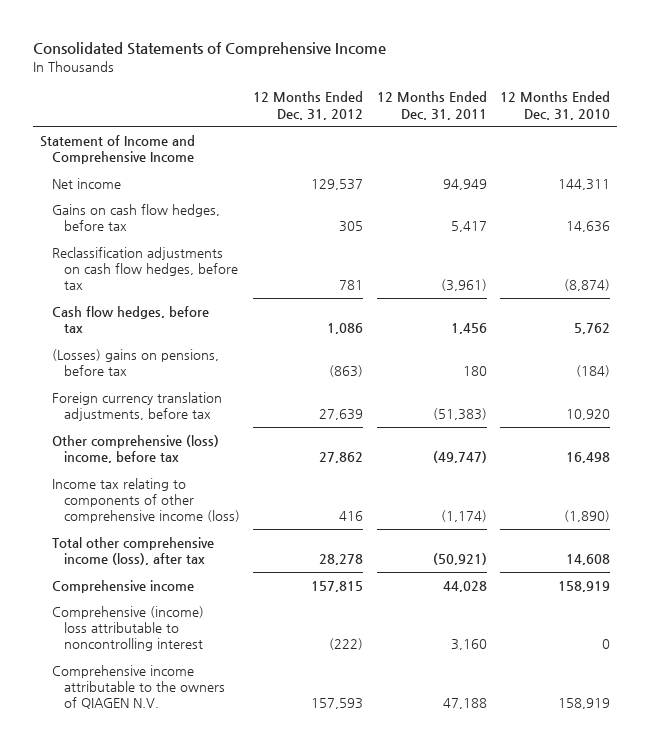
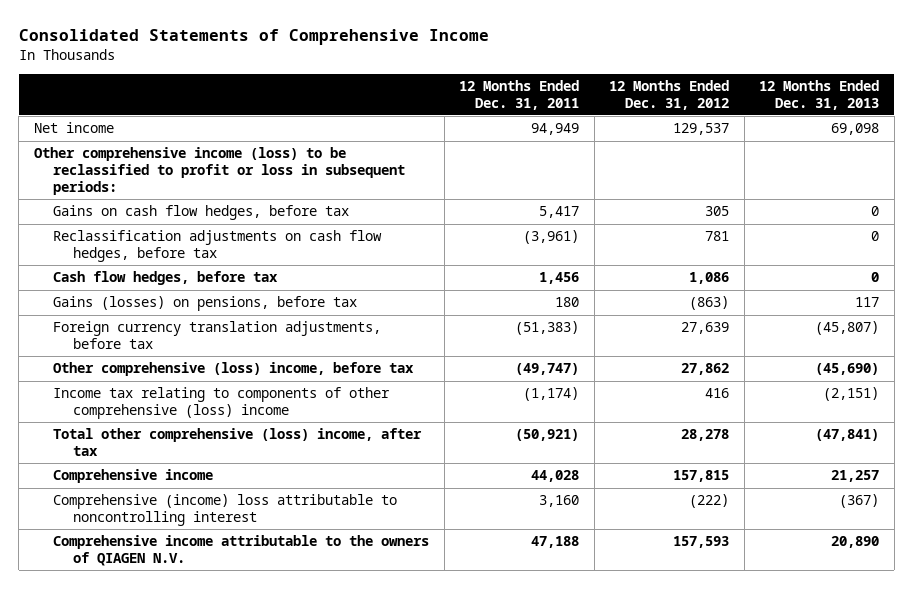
- | 12 Months Ended Dec. 31, 2012 | 12 Months Ended Dec. 31, 2011 | 12 Months Ended Dec. 31, 2010
+ | 12 Months Ended Dec. 31, 2011 | 12 Months Ended Dec. 31, 2012 | 12 Months Ended Dec. 31, 2013
- Statement of Income and Comprehensive Income
+ Other comprehensive income (loss) to be reclassified to profit or loss in subsequent periods:
- (Losses) gains on pensions, before tax | (863) | 180 | (184)
+ Gains (losses) on pensions, before tax | 180 | (863) | 117
- Income tax relating to components of other comprehensive income (loss) | 416 | (1,174) | (1,890)
- Total other comprehensive income (loss), after tax | 28,278 | (50,921) | 14,608
+ Income tax relating to components of other comprehensive (loss) income | (1,174) | 416 | (2,151)
+ Total other comprehensive (loss) income, after tax | (50,921) | 28,278 | (47,841)

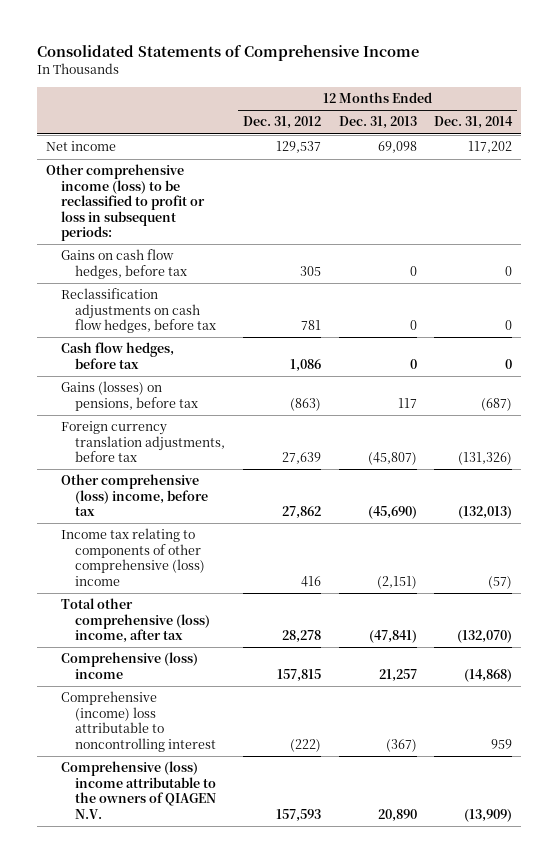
- | 12 Months Ended Dec. 31, 2011 | 12 Months Ended Dec. 31, 2012 | 12 Months Ended Dec. 31, 2013
+ | 12 Months Ended Dec. 31, 2012 | 12 Months Ended Dec. 31, 2013 | 12 Months Ended Dec. 31, 2014
- Comprehensive income | 44,028 | 157,815 | 21,257
+ Comprehensive (loss) income | 157,815 | 21,257 | (14,868)
- Comprehensive income attributable to the owners of QIAGEN N.V. | 47,188 | 157,593 | 20,890
+ Comprehensive (loss) income attributable to the owners of QIAGEN N.V. | 157,593 | 20,890 | (13,909)

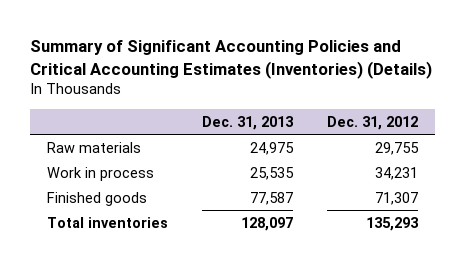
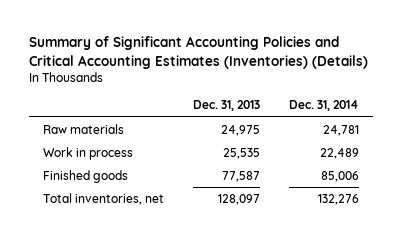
- | Dec. 31, 2013 | Dec. 31, 2012
+ | Dec. 31, 2013 | Dec. 31, 2014
- Total inventories | 128,097 | 135,293
+ Total inventories, net | 128,097 | 132,276

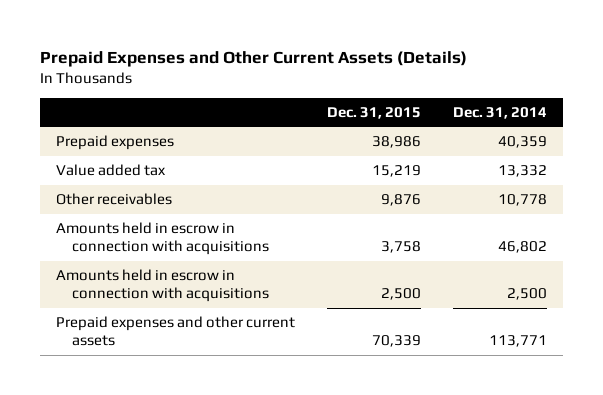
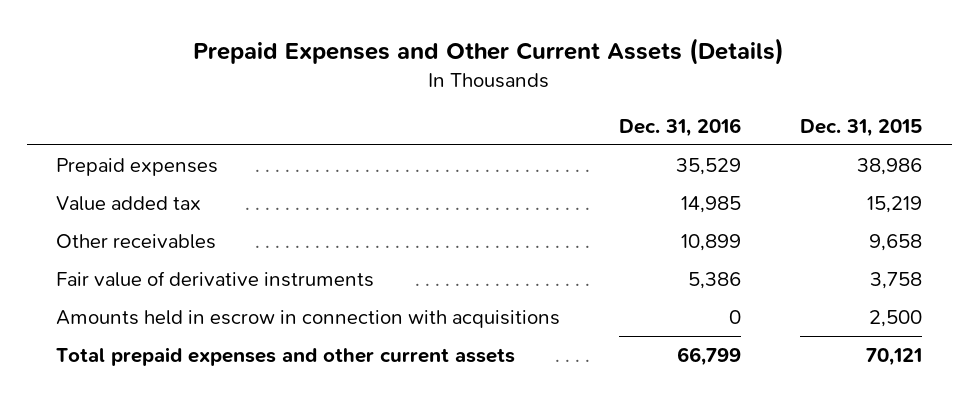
- | Dec. 31, 2015 | Dec. 31, 2014
+ | Dec. 31, 2016 | Dec. 31, 2015
- Other receivables | 9,876 | 10,778
- Amounts held in escrow in connection with acquisitions | 3,758 | 46,802
+ Other receivables | 10,899 | 9,658
+ Fair value of derivative instruments | 5,386 | 3,758
- Prepaid expenses and other current assets | 70,339 | 113,771
+ Total prepaid expenses and other current assets | 66,799 | 70,121

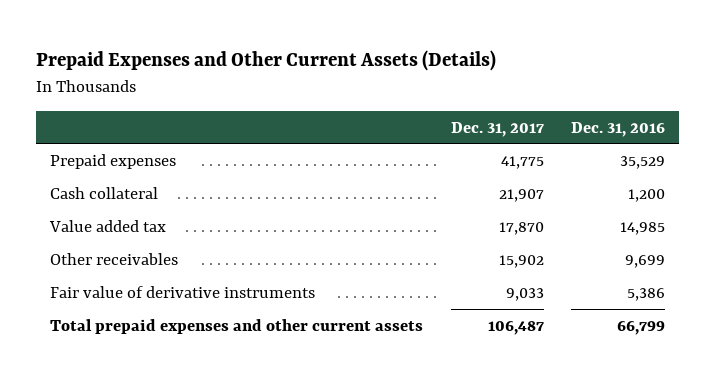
- | Dec. 31, 2016 | Dec. 31, 2015
+ | Dec. 31, 2017 | Dec. 31, 2016
+ Cash collateral | 21,907 | 1,200
- Other receivables | 10,899 | 9,658
+ Other receivables | 15,902 | 9,699
- Amounts held in escrow in connection with acquisitions | 0 | 2,500

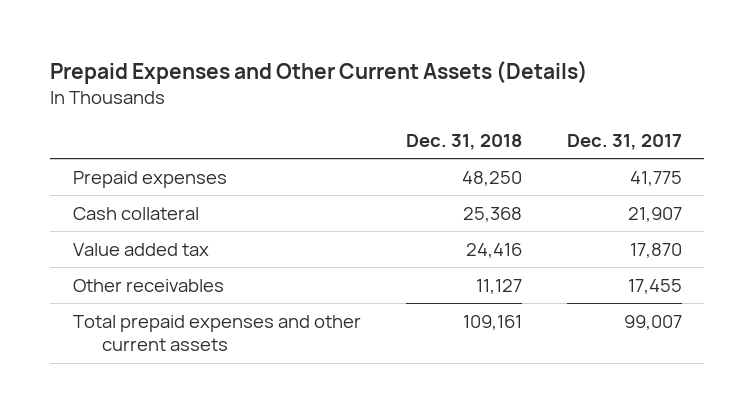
- | Dec. 31, 2017 | Dec. 31, 2016
+ | Dec. 31, 2018 | Dec. 31, 2017
- Other receivables | 15,902 | 9,699
- Fair value of derivative instruments | 9,033 | 5,386
- Total prepaid expenses and other current assets | 106,487 | 66,799
+ Other receivables | 11,127 | 17,455
+ Total prepaid expenses and other current assets | 109,161 | 99,007

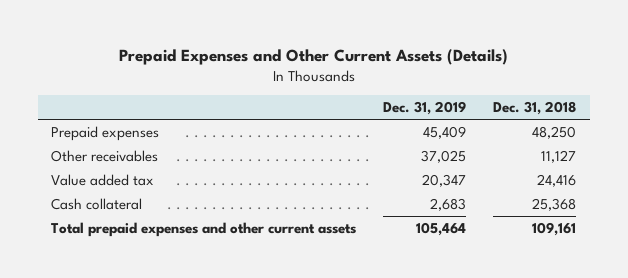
- | Dec. 31, 2018 | Dec. 31, 2017
+ | Dec. 31, 2019 | Dec. 31, 2018
moved down: Value added tax | 20,347 | 24,416
moved down: Cash collateral | 2,683 | 25,368

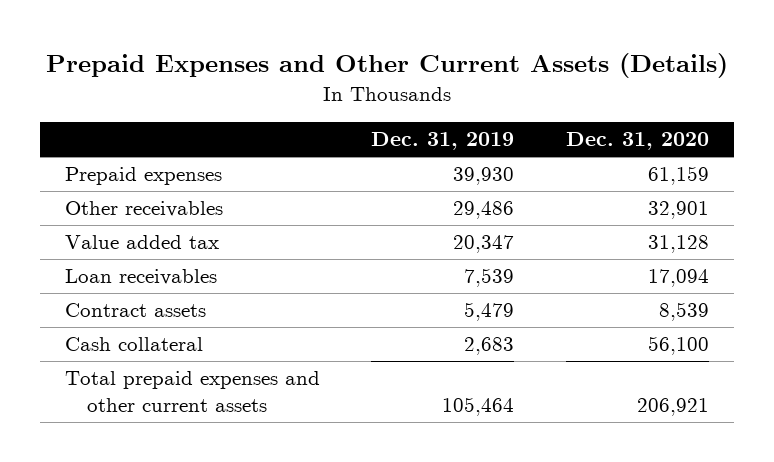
- | Dec. 31, 2019 | Dec. 31, 2018
+ | Dec. 31, 2019 | Dec. 31, 2020
- Prepaid expenses | 45,409 | 48,250
- Other receivables | 37,025 | 11,127
+ Prepaid expenses | 39,930 | 61,159
+ Other receivables | 29,486 | 32,901
+ Loan receivables | 7,539 | 17,094
+ Contract assets | 5,479 | 8,539

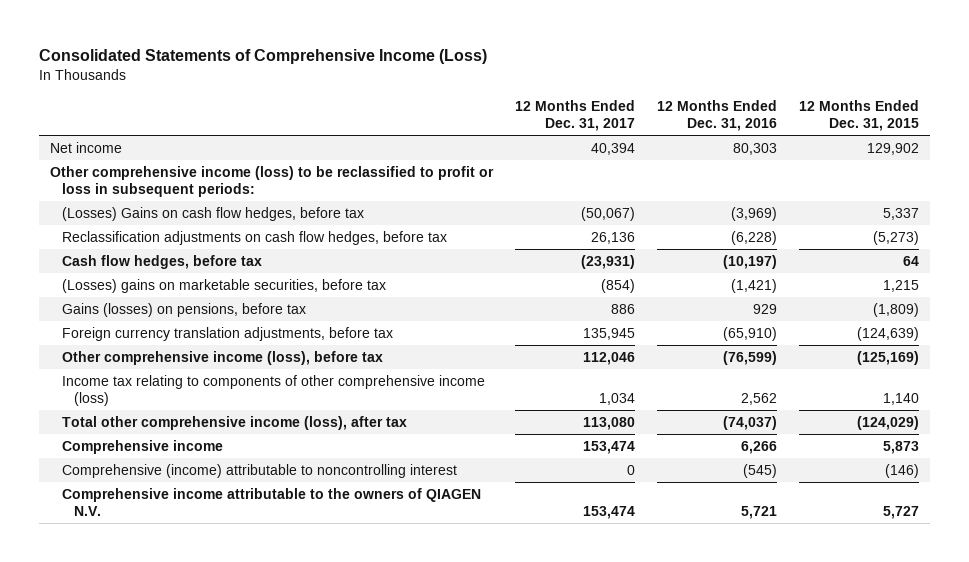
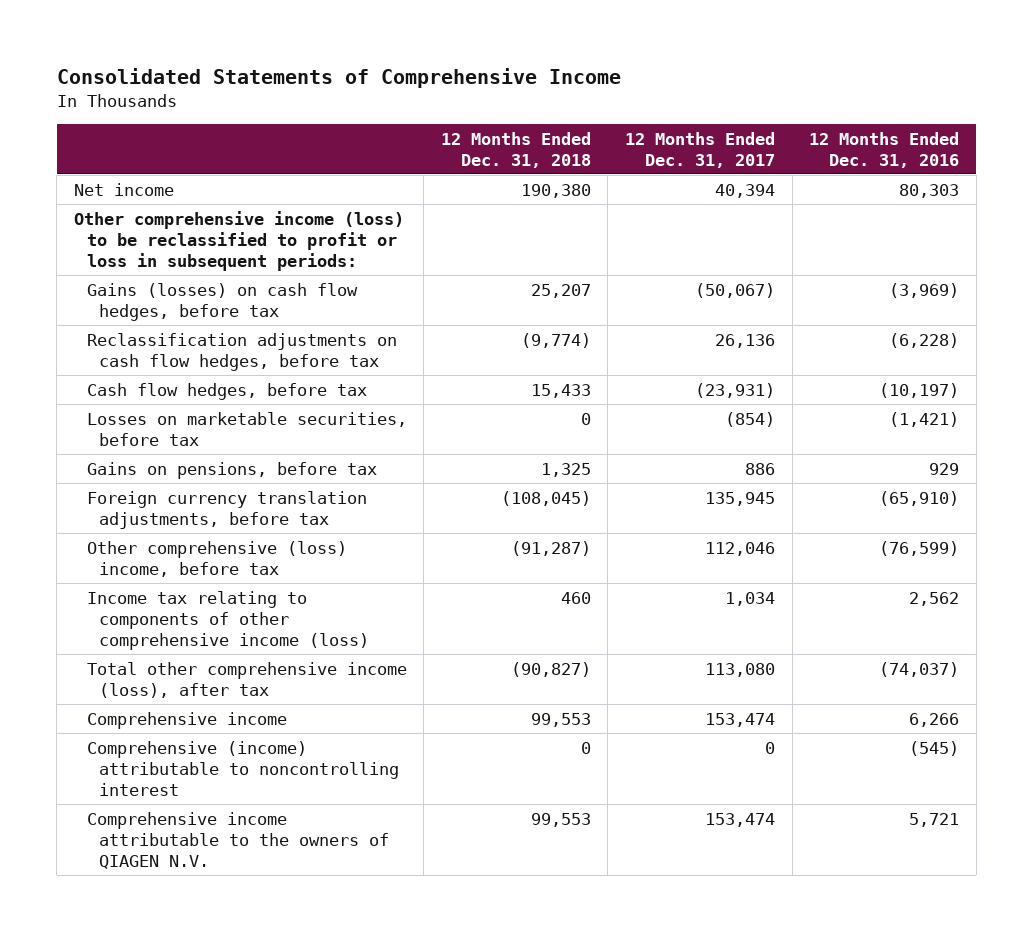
- Consolidated Statements of Comprehensive Income (Loss)
+ Consolidated Statements of Comprehensive Income
- | 12 Months Ended Dec. 31, 2017 | 12 Months Ended Dec. 31, 2016 | 12 Months Ended Dec. 31, 2015
+ | 12 Months Ended Dec. 31, 2018 | 12 Months Ended Dec. 31, 2017 | 12 Months Ended Dec. 31, 2016
- (Losses) Gains on cash flow hedges, before tax | (50,067) | (3,969) | 5,337
+ Gains (losses) on cash flow hedges, before tax | 25,207 | (50,067) | (3,969)
- (Losses) gains on marketable securities, before tax | (854) | (1,421) | 1,215
- Gains (losses) on pensions, before tax | 886 | 929 | (1,809)
+ Losses on marketable securities, before tax | 0 | (854) | (1,421)
+ Gains on pensions, before tax | 1,325 | 886 | 929
- Other comprehensive income (loss), before tax | 112,046 | (76,599) | (125,169)
+ Other comprehensive (loss) income, before tax | (91,287) | 112,046 | (76,599)

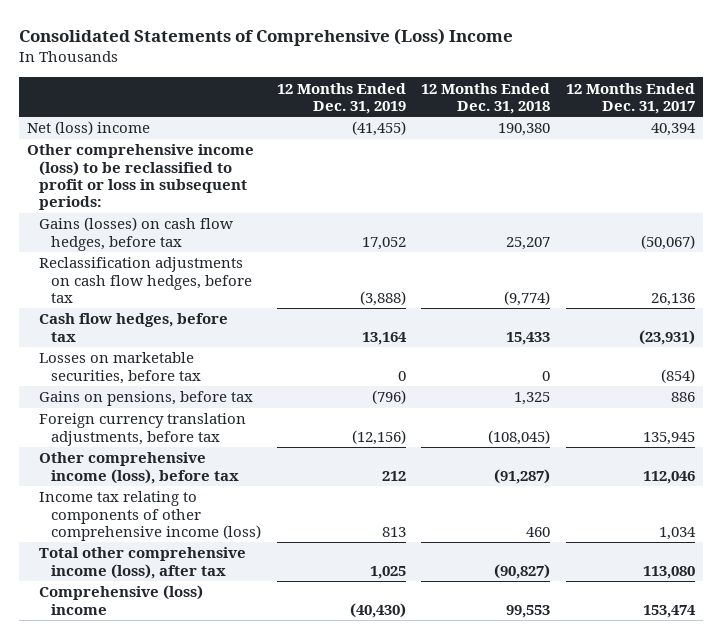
- Consolidated Statements of Comprehensive Income
+ Consolidated Statements of Comprehensive (Loss) Income
- | 12 Months Ended Dec. 31, 2018 | 12 Months Ended Dec. 31, 2017 | 12 Months Ended Dec. 31, 2016
+ | 12 Months Ended Dec. 31, 2019 | 12 Months Ended Dec. 31, 2018 | 12 Months Ended Dec. 31, 2017
- Net income | 190,380 | 40,394 | 80,303
+ Net (loss) income | (41,455) | 190,380 | 40,394
- Other comprehensive (loss) income, before tax | (91,287) | 112,046 | (76,599)
+ Other comprehensive income (loss), before tax | 212 | (91,287) | 112,046
- Comprehensive income | 99,553 | 153,474 | 6,266
- Comprehensive (income) attributable to noncontrolling interest | 0 | 0 | (545)
- Comprehensive income attributable to the owners of QIAGEN N.V. | 99,553 | 153,474 | 5,721
+ Comprehensive (loss) income | (40,430) | 99,553 | 153,474

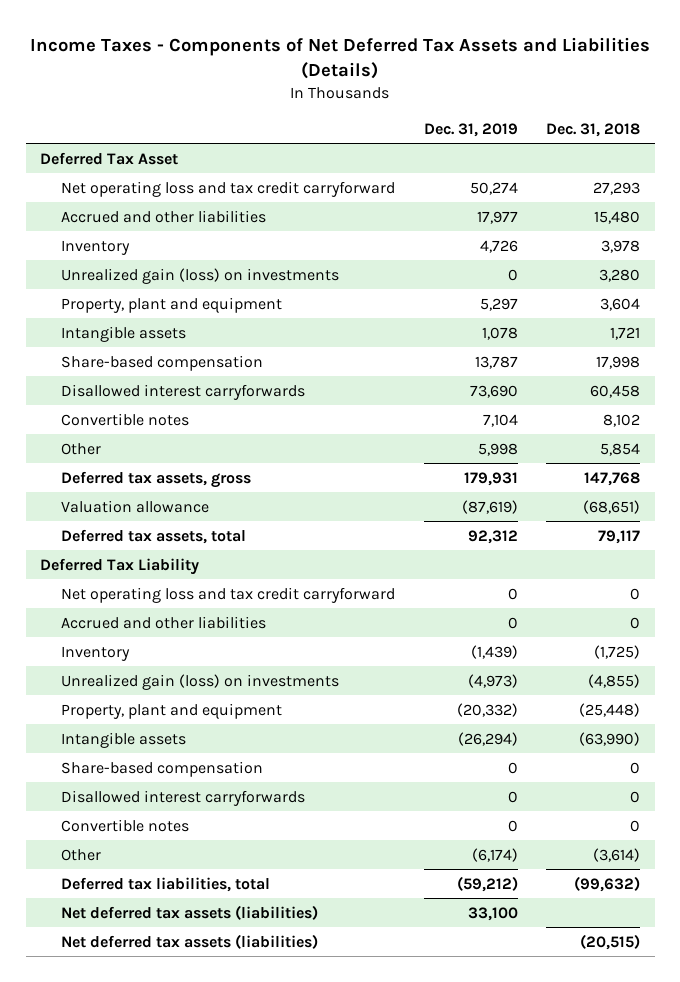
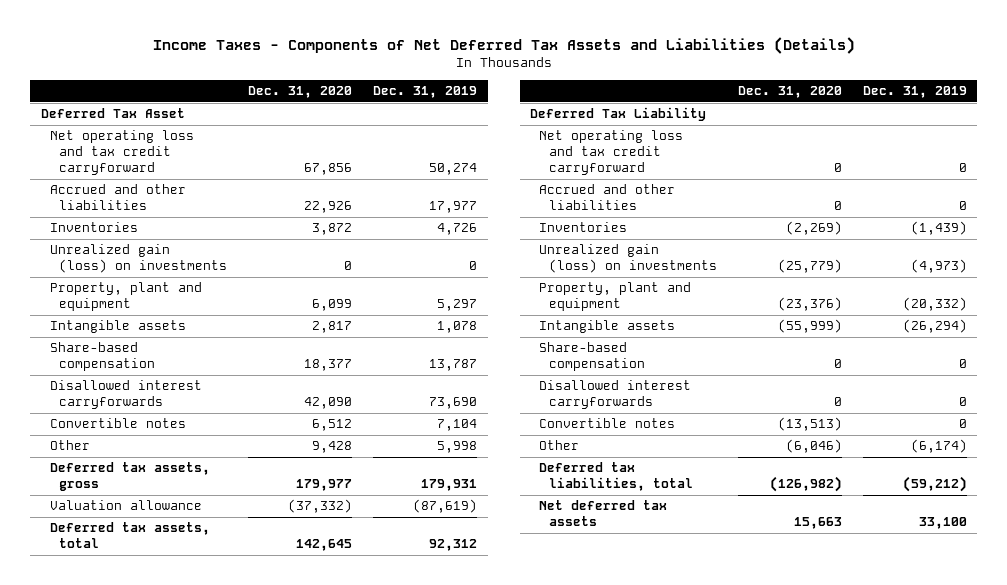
- | Dec. 31, 2019 | Dec. 31, 2018
+ | Dec. 31, 2020 | Dec. 31, 2019
- Inventory | 4,726 | 3,978
+ Inventories | 3,872 | 4,726
- Inventory | (1,439) | (1,725)
+ Inventories | (2,269) | (1,439)
- Net deferred tax assets (liabilities) | 33,100 |
- Net deferred tax assets (liabilities) | | (20,515)
+ Net deferred tax assets | 15,663 | 33,100

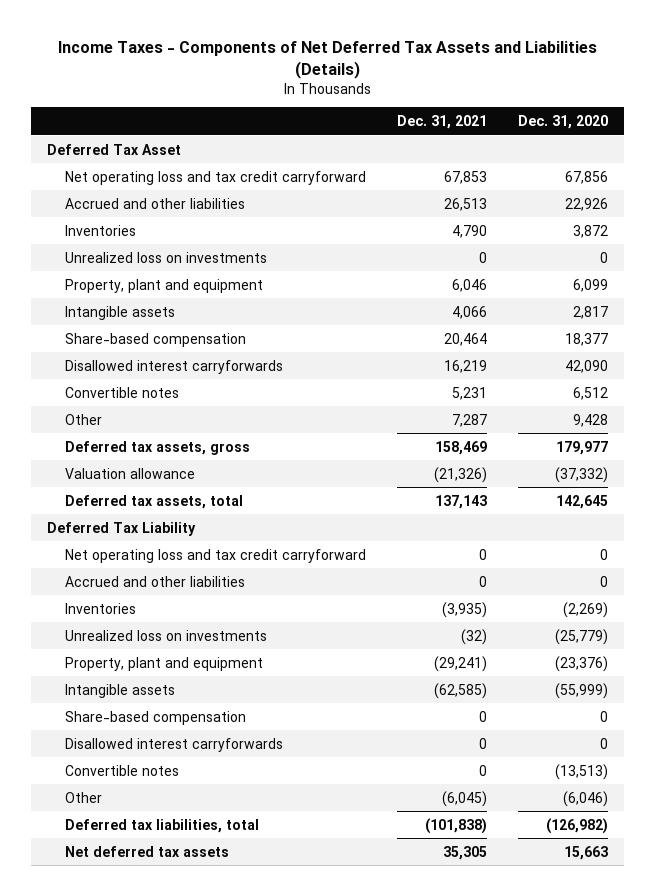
- | Dec. 31, 2020 | Dec. 31, 2019
+ | Dec. 31, 2021 | Dec. 31, 2020
- Unrealized gain (loss) on investments | 0 | 0
+ Unrealized loss on investments | 0 | 0
- Unrealized gain (loss) on investments | (25,779) | (4,973)
+ Unrealized loss on investments | (32) | (25,779)

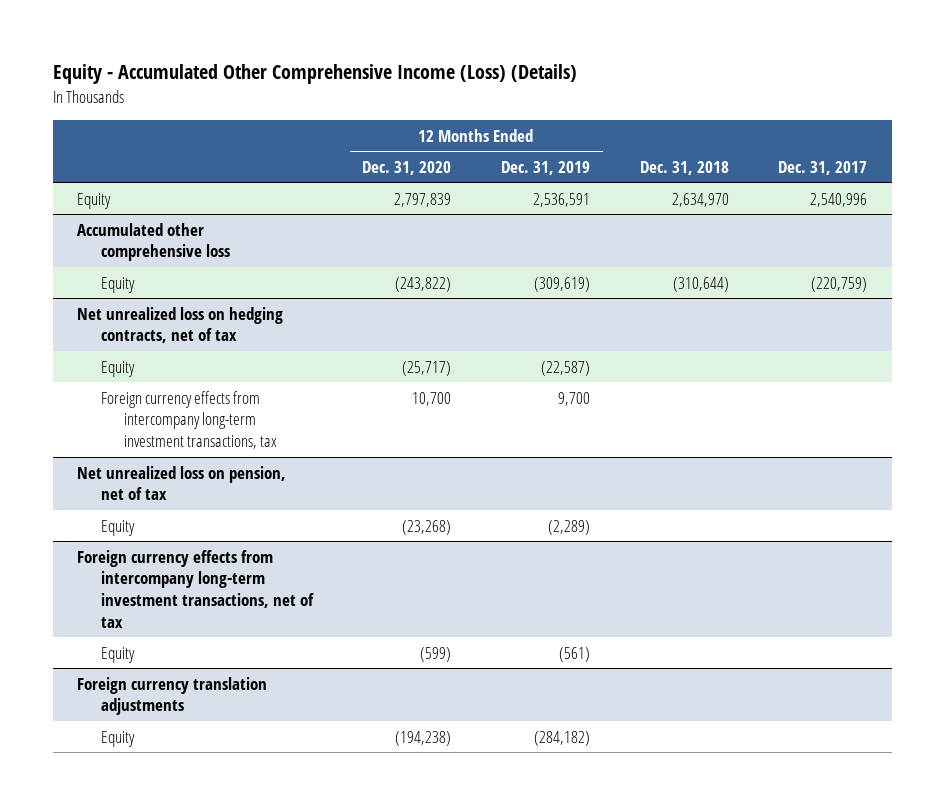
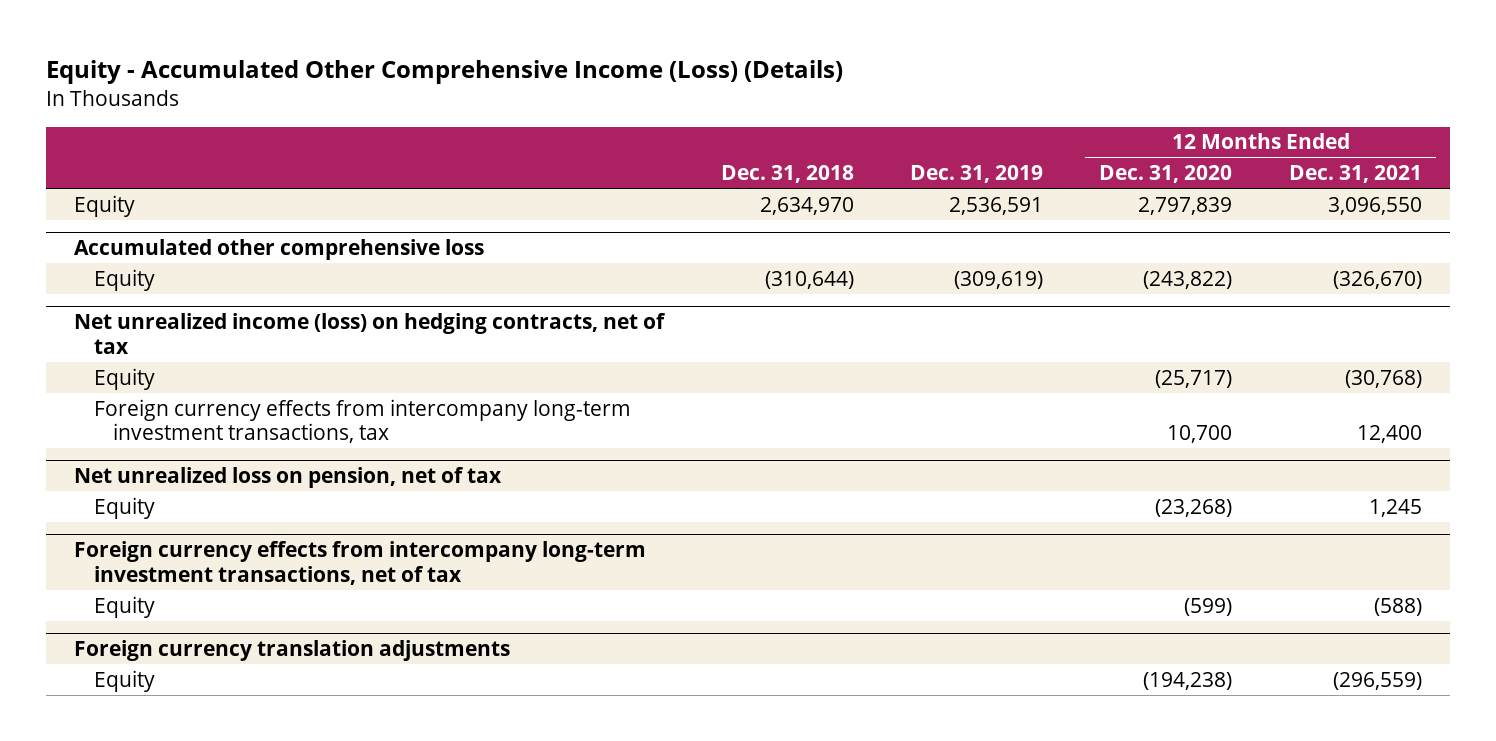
- | 12 Months Ended Dec. 31, 2020 | 12 Months Ended Dec. 31, 2019 | Dec. 31, 2018 | Dec. 31, 2017
+ | Dec. 31, 2018 | Dec. 31, 2019 | 12 Months Ended Dec. 31, 2020 | 12 Months Ended Dec. 31, 2021
- Net unrealized loss on hedging contracts, net of tax
+ Net unrealized income (loss) on hedging contracts, net of tax

